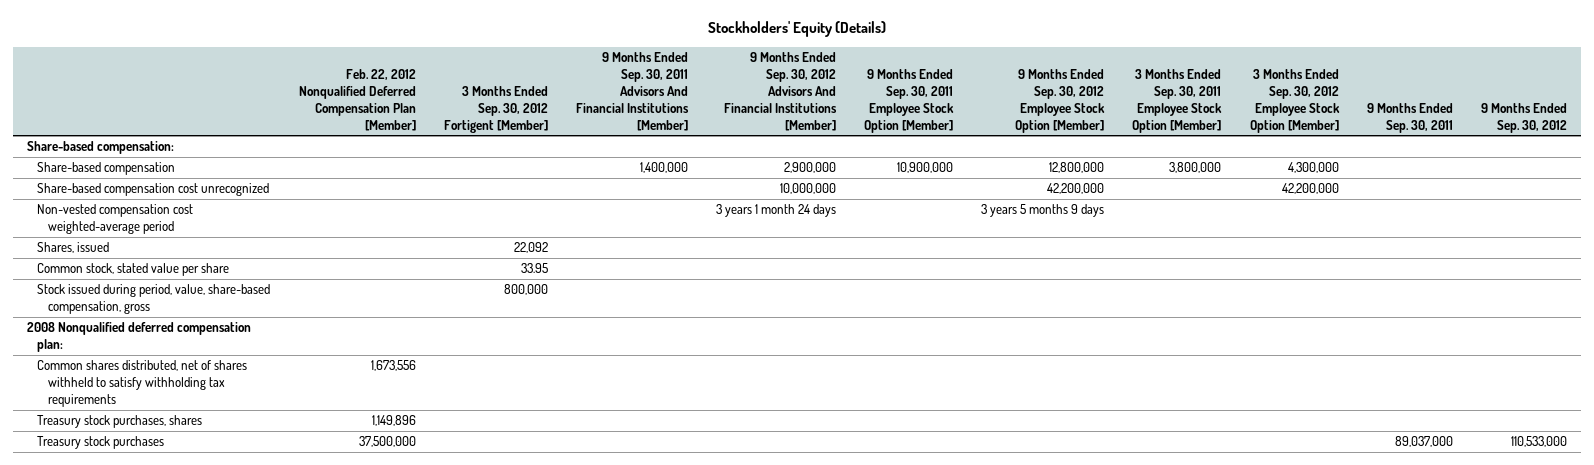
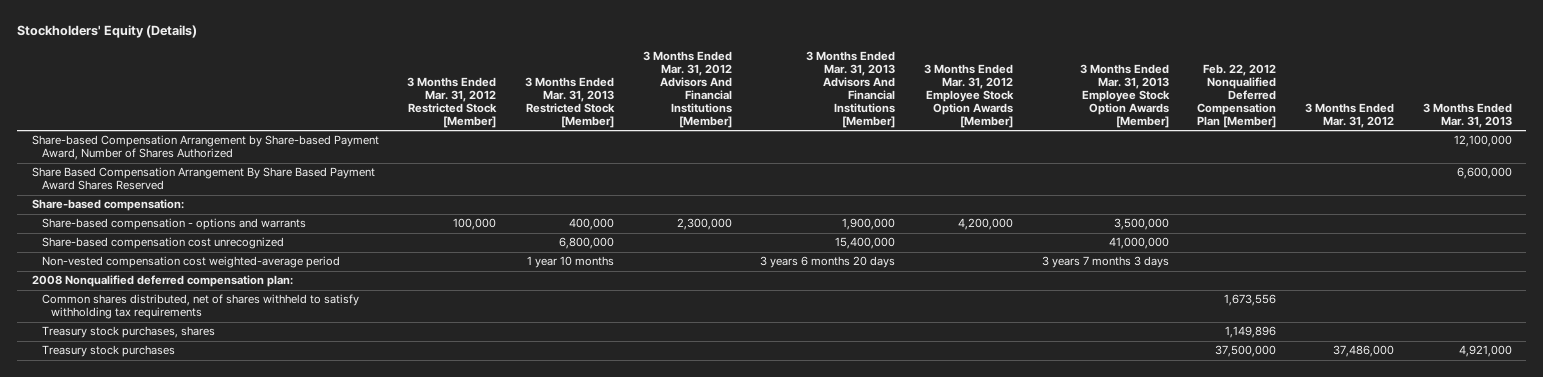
- | Feb. 22, 2012 Nonqualified Deferred Compensation Plan [Member] | 3 Months Ended Sep. 30, 2012 Fortigent [Member] | 9 Months Ended Sep. 30, 2011 Advisors And Financial Institutions [Member] | 9 Months Ended Sep. 30, 2012 Advisors And Financial Institutions [Member] | 9 Months Ended Sep. 30, 2011 Employee Stock Option [Member] | 9 Months Ended Sep. 30, 2012 Employee Stock Option [Member] | 3 Months Ended Sep. 30, 2011 Employee Stock Option [Member] | 3 Months Ended Sep. 30, 2012 Employee Stock Option [Member] | 9 Months Ended Sep. 30, 2011 | 9 Months Ended Sep. 30, 2012
+ | 3 Months Ended Mar. 31, 2012 Restricted Stock [Member] | 3 Months Ended Mar. 31, 2013 Restricted Stock [Member] | 3 Months Ended Mar. 31, 2012 Advisors And Financial Institutions [Member] | 3 Months Ended Mar. 31, 2013 Advisors And Financial Institutions [Member] | 3 Months Ended Mar. 31, 2012 Employee Stock Option Awards [Member] | 3 Months Ended Mar. 31, 2013 Employee Stock Option Awards [Member] | Feb. 22, 2012 Nonqualified Deferred Compensation Plan [Member] | 3 Months Ended Mar. 31, 2012 | 3 Months Ended Mar. 31, 2013
+ Share-based Compensation Arrangement by Share-based Payment Award, Number of Shares Authorized | | | | | | | | | 12,100,000
+ Share Based Compensation Arrangement By Share Based Payment Award Shares Reserved | | | | | | | | | 6,600,000
- Share-based compensation | | | 1,400,000 | 2,900,000 | 10,900,000 | 12,800,000 | 3,800,000 | 4,300,000 | |
+ Share-based compensation - options and warrants | 100,000 | 400,000 | 2,300,000 | 1,900,000 | 4,200,000 | 3,500,000 | | |
- Shares, issued | | 22,092 | | | | | | | |
- Common stock, stated value per share | | 33.95 | | | | | | | |
- Stock issued during period, value, share-based compensation, gross | | 800,000 | | | | | | | |

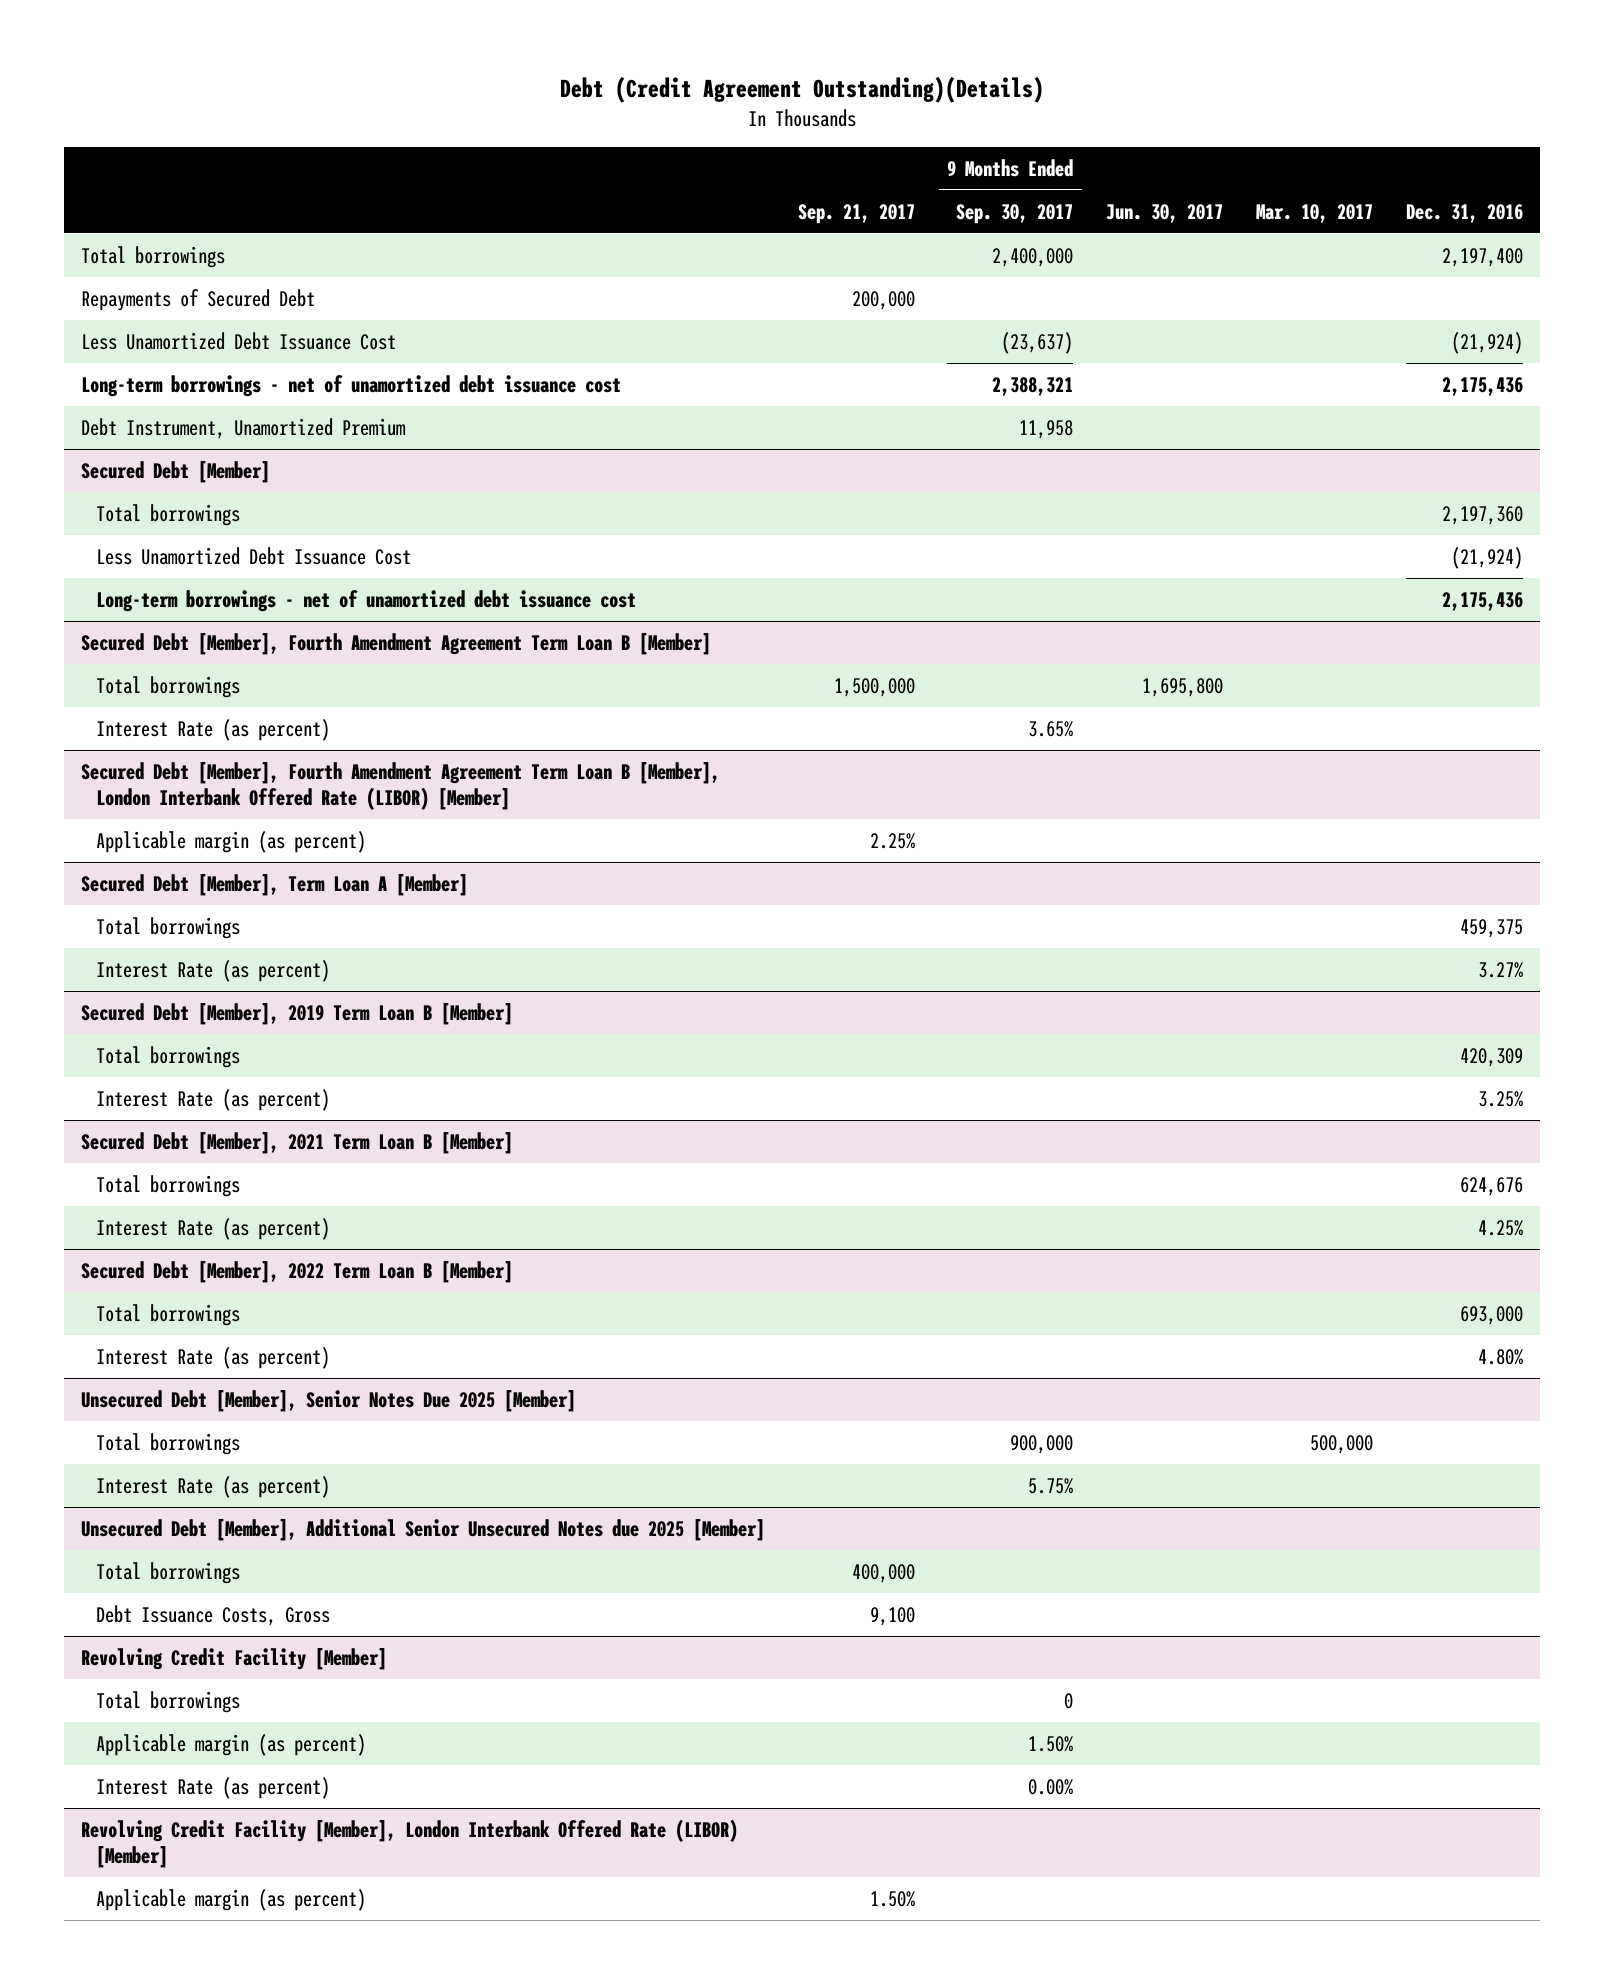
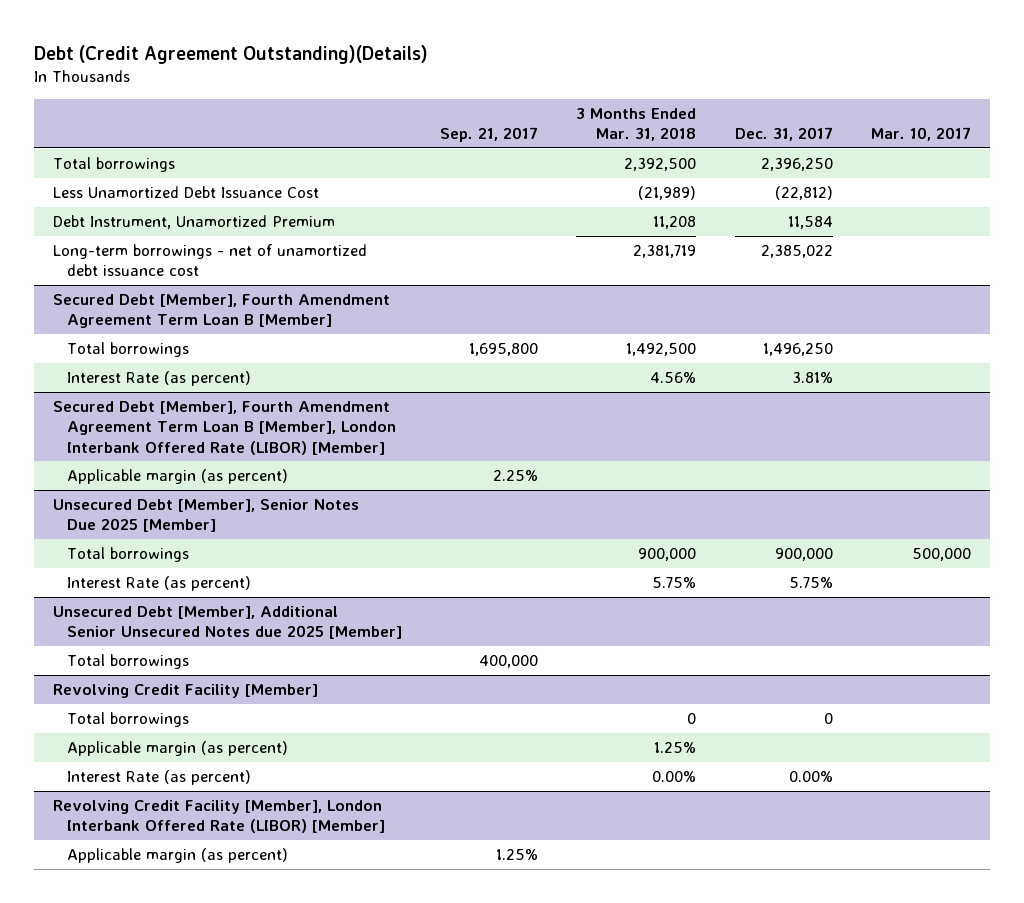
- | Sep. 21, 2017 | 9 Months Ended Sep. 30, 2017 | Jun. 30, 2017 | Mar. 10, 2017 | Dec. 31, 2016
+ | Sep. 21, 2017 | 3 Months Ended Mar. 31, 2018 | Dec. 31, 2017 | Mar. 10, 2017
- Repayments of Secured Debt | 200,000 | | | |
- Secured Debt [Member]
- Total borrowings | | | | | 2,197,360
- Less Unamortized Debt Issuance Cost | | | | | (21,924)
- Long-term borrowings - net of unamortized debt issuance cost | | | | | 2,175,436
moved down: Long-term borrowings - net of unamortized debt issuance cost | | 2,381,719 | 2,385,022 |
@ Secured Debt [Member], Fourth Amendment Agreement Term Loan B [Member]
- Total borrowings | 1,500,000 | | 1,695,800 | |
+ Total borrowings | 1,695,800 | 1,492,500 | 1,496,250 |
- Secured Debt [Member], Term Loan A [Member]
- Total borrowings | | | | | 459,375
- Interest Rate (as percent) | | | | | 3.27%
- Secured Debt [Member], 2019 Term Loan B [Member]
- Total borrowings | | | | | 420,309
- Interest Rate (as percent) | | | | | 3.25%
- Secured Debt [Member], 2021 Term Loan B [Member]
- Total borrowings | | | | | 624,676
- Interest Rate (as percent) | | | | | 4.25%
- Secured Debt [Member], 2022 Term Loan B [Member]
- Total borrowings | | | | | 693,000
- Interest Rate (as percent) | | | | | 4.80%
@ Unsecured Debt [Member], Additional Senior Unsecured Notes due 2025 [Member]
- Debt Issuance Costs, Gross | 9,100 | | | |
@ Revolving Credit Facility [Member], London Interbank Offered Rate (LIBOR) [Member]
- Applicable margin (as percent) | 1.50% | | | |
+ Applicable margin (as percent) | 1.25% | | |

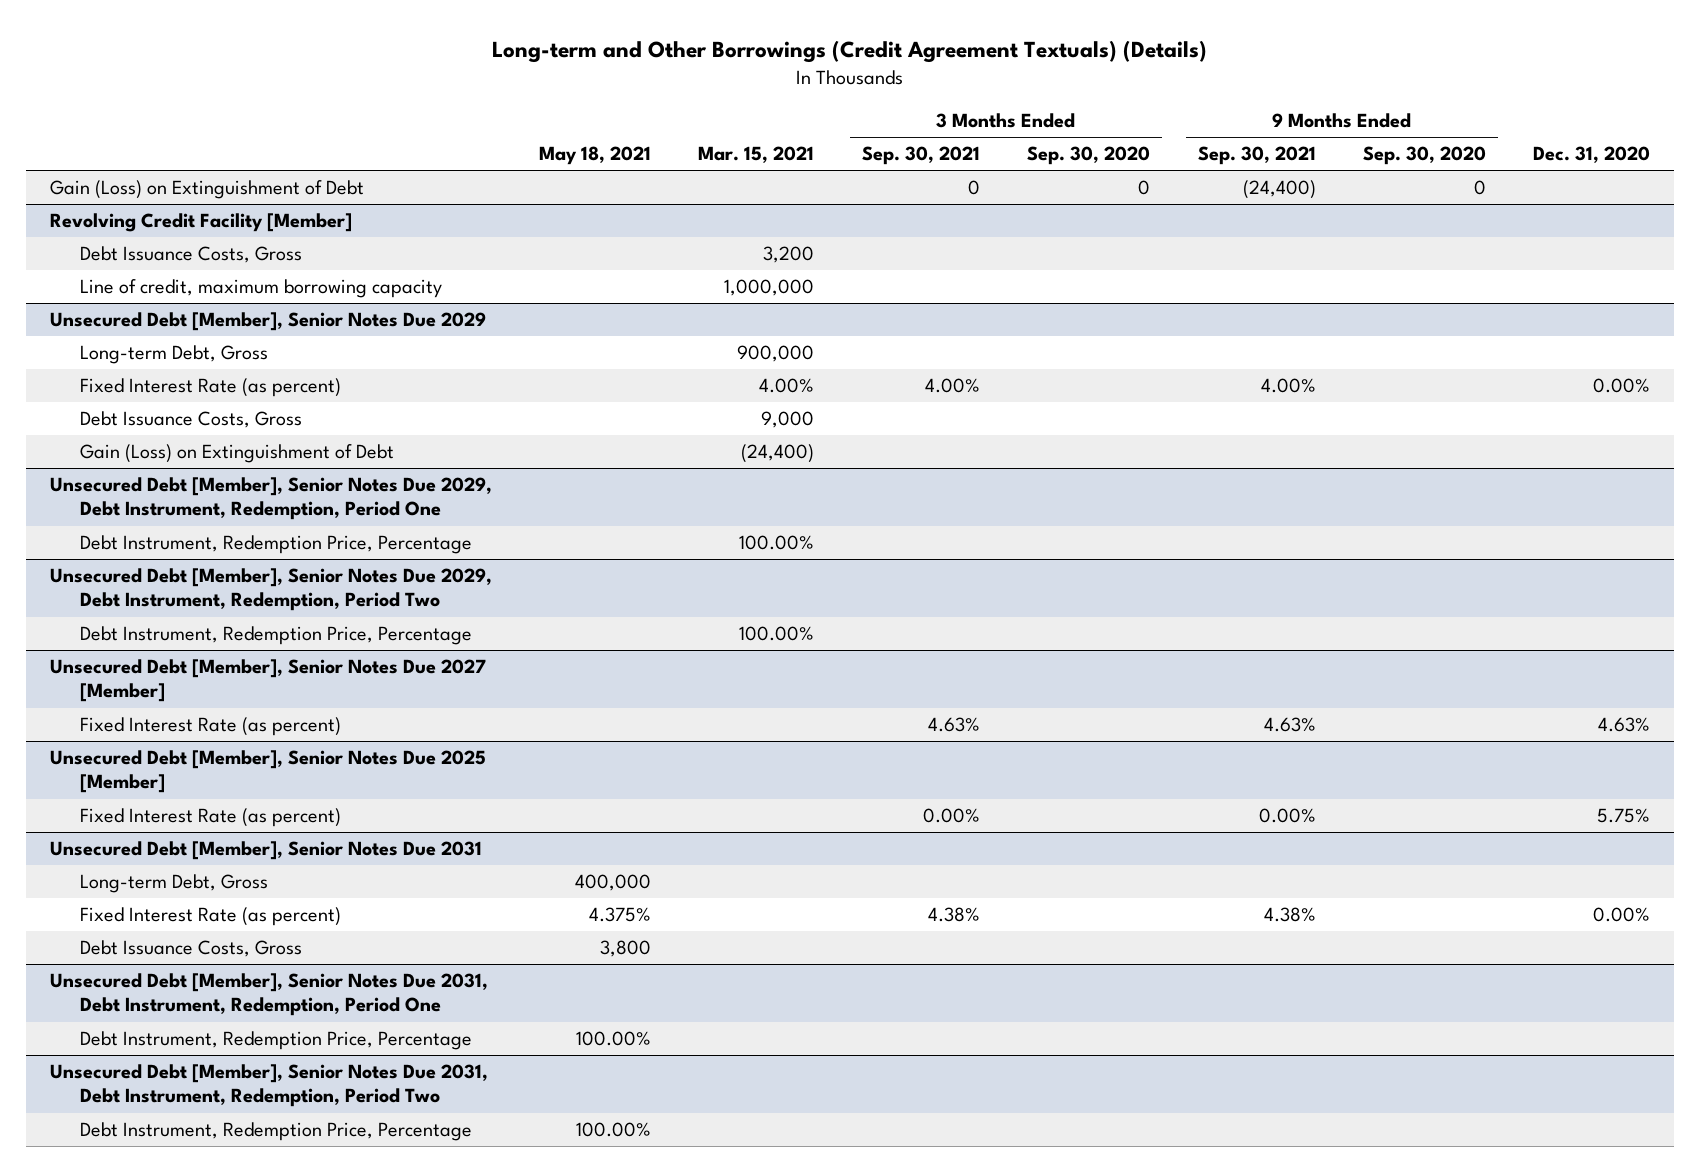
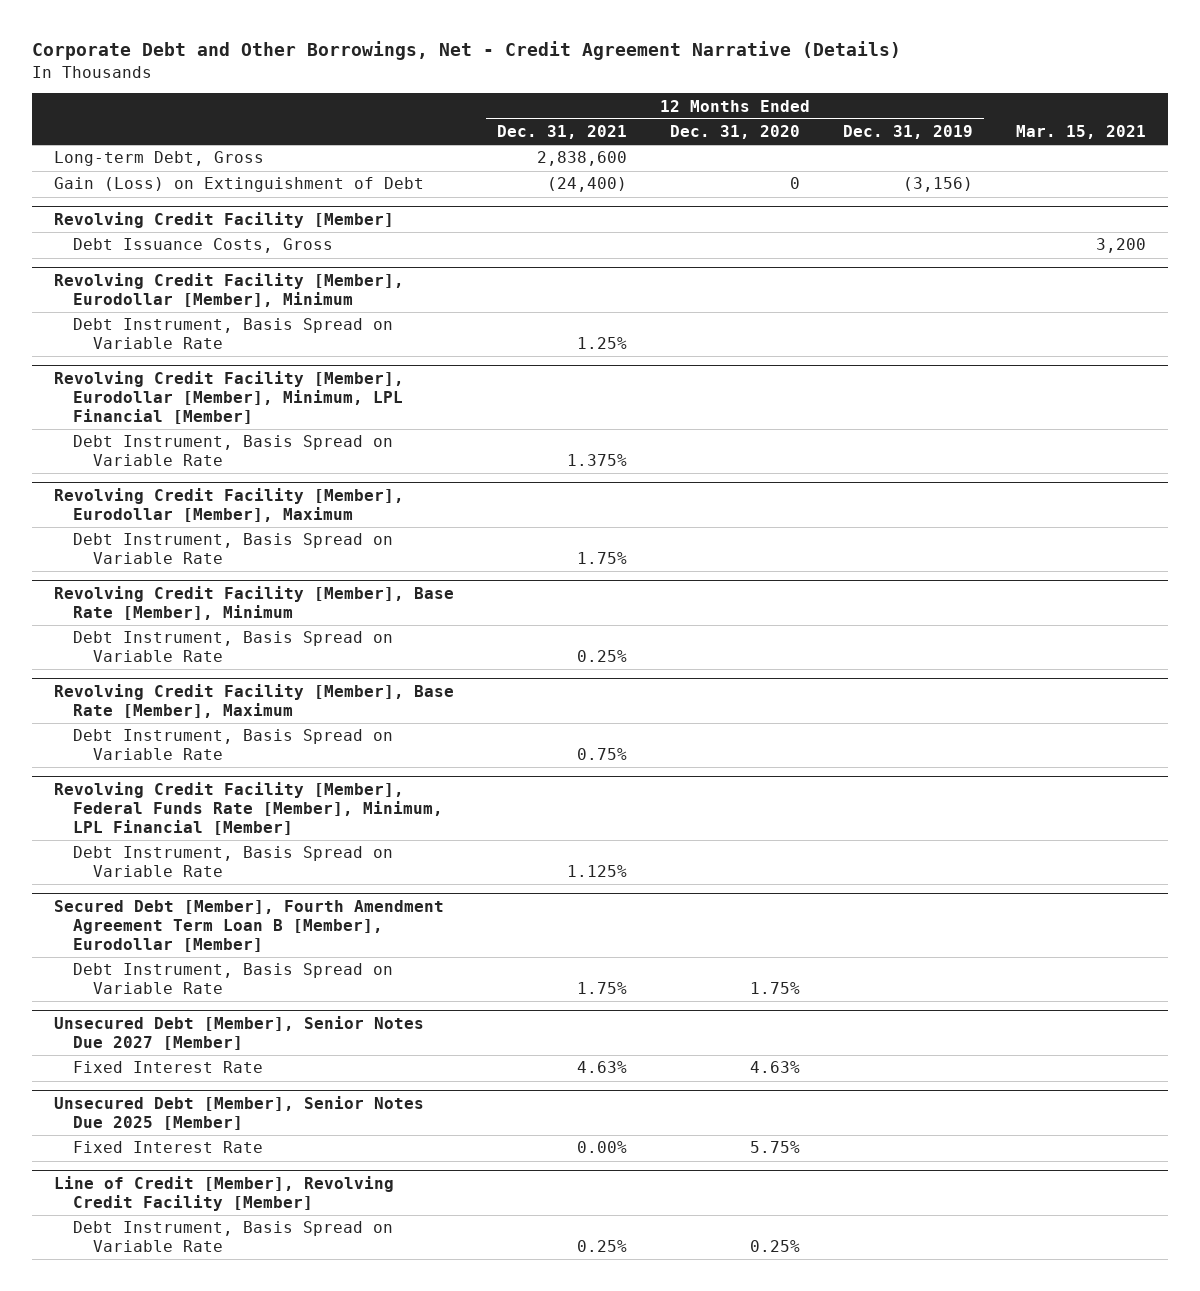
- Long-term and Other Borrowings (Credit Agreement Textuals) (Details)
+ Corporate Debt and Other Borrowings, Net - Credit Agreement Narrative (Details)
- | May 18, 2021 | Mar. 15, 2021 | 3 Months Ended Sep. 30, 2021 | 3 Months Ended Sep. 30, 2020 | 9 Months Ended Sep. 30, 2021 | 9 Months Ended Sep. 30, 2020 | Dec. 31, 2020
+ | 12 Months Ended Dec. 31, 2021 | 12 Months Ended Dec. 31, 2020 | 12 Months Ended Dec. 31, 2019 | Mar. 15, 2021
+ Long-term Debt, Gross | 2,838,600 | | |
@ Revolving Credit Facility [Member]
- Line of credit, maximum borrowing capacity | | 1,000,000 | | | | |
- Unsecured Debt [Member], Senior Notes Due 2029
- Long-term Debt, Gross | | 900,000 | | | | |
- Fixed Interest Rate (as percent) | | 4.00% | 4.00% | | 4.00% | | 0.00%
- Debt Issuance Costs, Gross | | 9,000 | | | | |
- Gain (Loss) on Extinguishment of Debt | | (24,400) | | | | |
- Unsecured Debt [Member], Senior Notes Due 2029, Debt Instrument, Redemption, Period One
- Debt Instrument, Redemption Price, Percentage | | 100.00% | | | | |
- Unsecured Debt [Member], Senior Notes Due 2029, Debt Instrument, Redemption, Period Two
- Debt Instrument, Redemption Price, Percentage | | 100.00% | | | | |
+ Revolving Credit Facility [Member], Eurodollar [Member], Minimum
+ Debt Instrument, Basis Spread on Variable Rate | 1.25% | | |
+ Revolving Credit Facility [Member], Eurodollar [Member], Minimum, LPL Financial [Member]
+ Debt Instrument, Basis Spread on Variable Rate | 1.375% | | |
+ Revolving Credit Facility [Member], Eurodollar [Member], Maximum
+ Debt Instrument, Basis Spread on Variable Rate | 1.75% | | |
+ Revolving Credit Facility [Member], Base Rate [Member], Minimum
+ Debt Instrument, Basis Spread on Variable Rate | 0.25% | | |
+ Revolving Credit Facility [Member], Base Rate [Member], Maximum
+ Debt Instrument, Basis Spread on Variable Rate | 0.75% | | |
+ Revolving Credit Facility [Member], Federal Funds Rate [Member], Minimum, LPL Financial [Member]
+ Debt Instrument, Basis Spread on Variable Rate | 1.125% | | |
+ Secured Debt [Member], Fourth Amendment Agreement Term Loan B [Member], Eurodollar [Member]
+ Debt Instrument, Basis Spread on Variable Rate | 1.75% | 1.75% | |
@ Unsecured Debt [Member], Senior Notes Due 2027 [Member]
- Fixed Interest Rate (as percent) | | | 4.63% | | 4.63% | | 4.63%
+ Fixed Interest Rate | 4.63% | 4.63% | |
@ Unsecured Debt [Member], Senior Notes Due 2025 [Member]
- Fixed Interest Rate (as percent) | | | 0.00% | | 0.00% | | 5.75%
- Unsecured Debt [Member], Senior Notes Due 2031
- Long-term Debt, Gross | 400,000 | | | | | |
- Fixed Interest Rate (as percent) | 4.375% | | 4.38% | | 4.38% | | 0.00%
- Debt Issuance Costs, Gross | 3,800 | | | | | |
- Unsecured Debt [Member], Senior Notes Due 2031, Debt Instrument, Redemption, Period One
- Debt Instrument, Redemption Price, Percentage | 100.00% | | | | | |
- Unsecured Debt [Member], Senior Notes Due 2031, Debt Instrument, Redemption, Period Two
- Debt Instrument, Redemption Price, Percentage | 100.00% | | | | | |
@ Unsecured Debt [Member], Senior Notes Due 2025 [Member]
+ Fixed Interest Rate | 0.00% | 5.75% | |
+ Line of Credit [Member], Revolving Credit Facility [Member]
+ Debt Instrument, Basis Spread on Variable Rate | 0.25% | 0.25% | |

